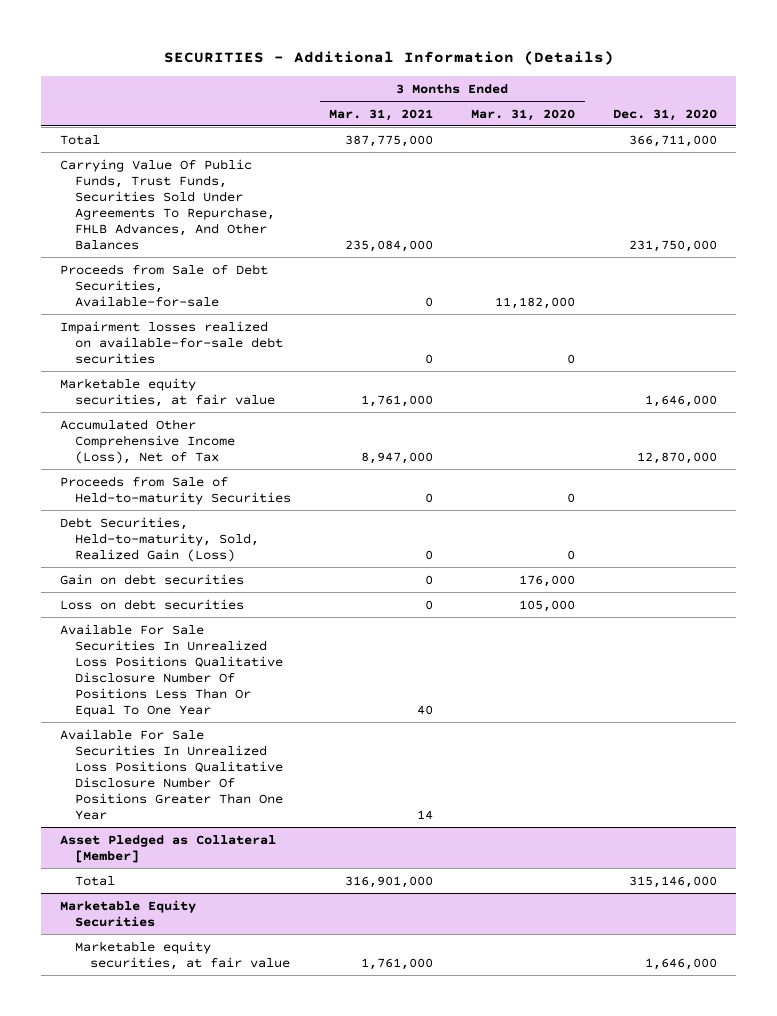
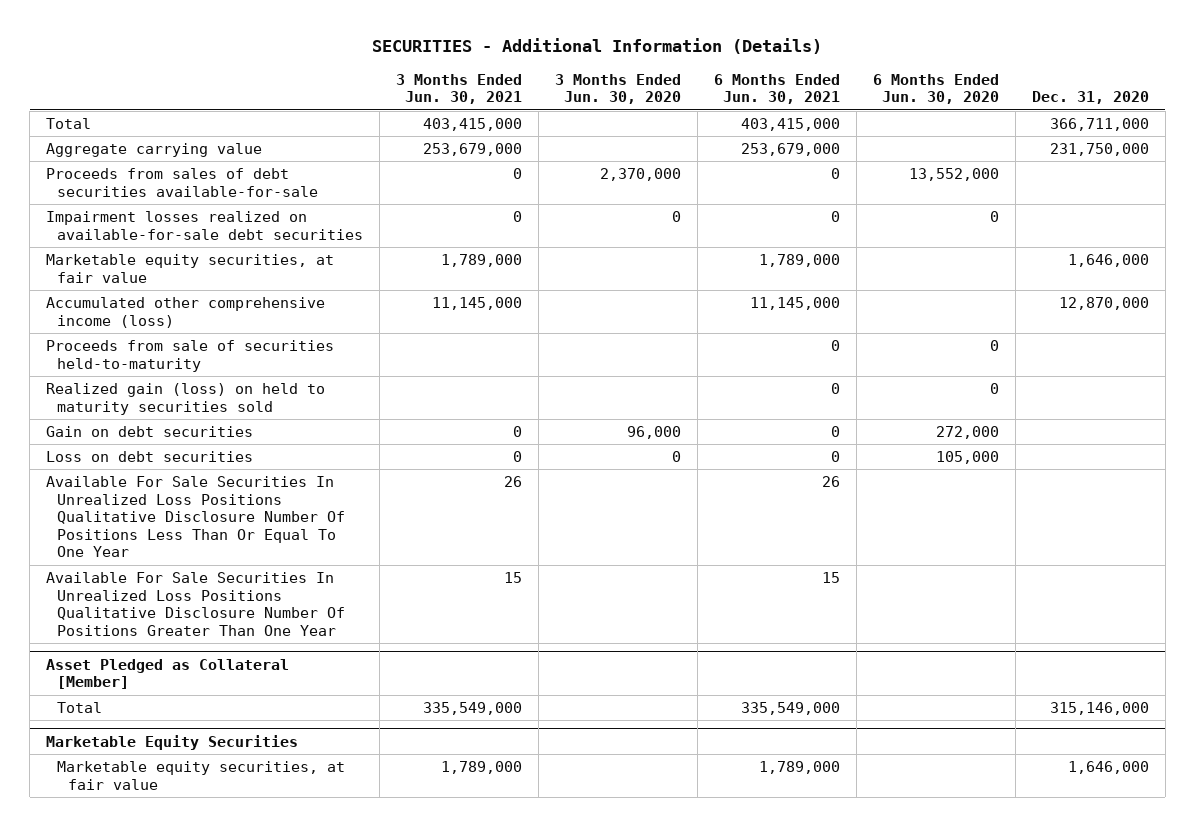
- | 3 Months Ended Mar. 31, 2021 | 3 Months Ended Mar. 31, 2020 | Dec. 31, 2020
+ | 3 Months Ended Jun. 30, 2021 | 3 Months Ended Jun. 30, 2020 | 6 Months Ended Jun. 30, 2021 | 6 Months Ended Jun. 30, 2020 | Dec. 31, 2020
- Carrying Value Of Public Funds, Trust Funds, Securities Sold Under Agreements To Repurchase, FHLB Advances, And Other Balances | 235,084,000 | | 231,750,000
- Proceeds from Sale of Debt Securities, Available-for-sale | 0 | 11,182,000 |
+ Aggregate carrying value | 253,679,000 | | 253,679,000 | | 231,750,000
+ Proceeds from sales of debt securities available-for-sale | 0 | 2,370,000 | 0 | 13,552,000 |
- Accumulated Other Comprehensive Income (Loss), Net of Tax | 8,947,000 | | 12,870,000
- Proceeds from Sale of Held-to-maturity Securities | 0 | 0 |
- Debt Securities, Held-to-maturity, Sold, Realized Gain (Loss) | 0 | 0 |
+ Accumulated other comprehensive income (loss) | 11,145,000 | | 11,145,000 | | 12,870,000
+ Proceeds from sale of securities held-to-maturity | | | 0 | 0 |
+ Realized gain (loss) on held to maturity securities sold | | | 0 | 0 |

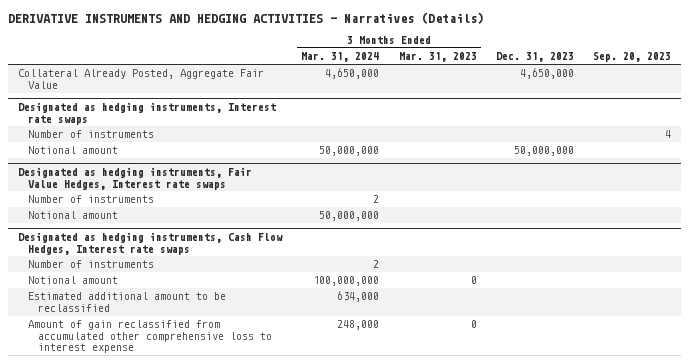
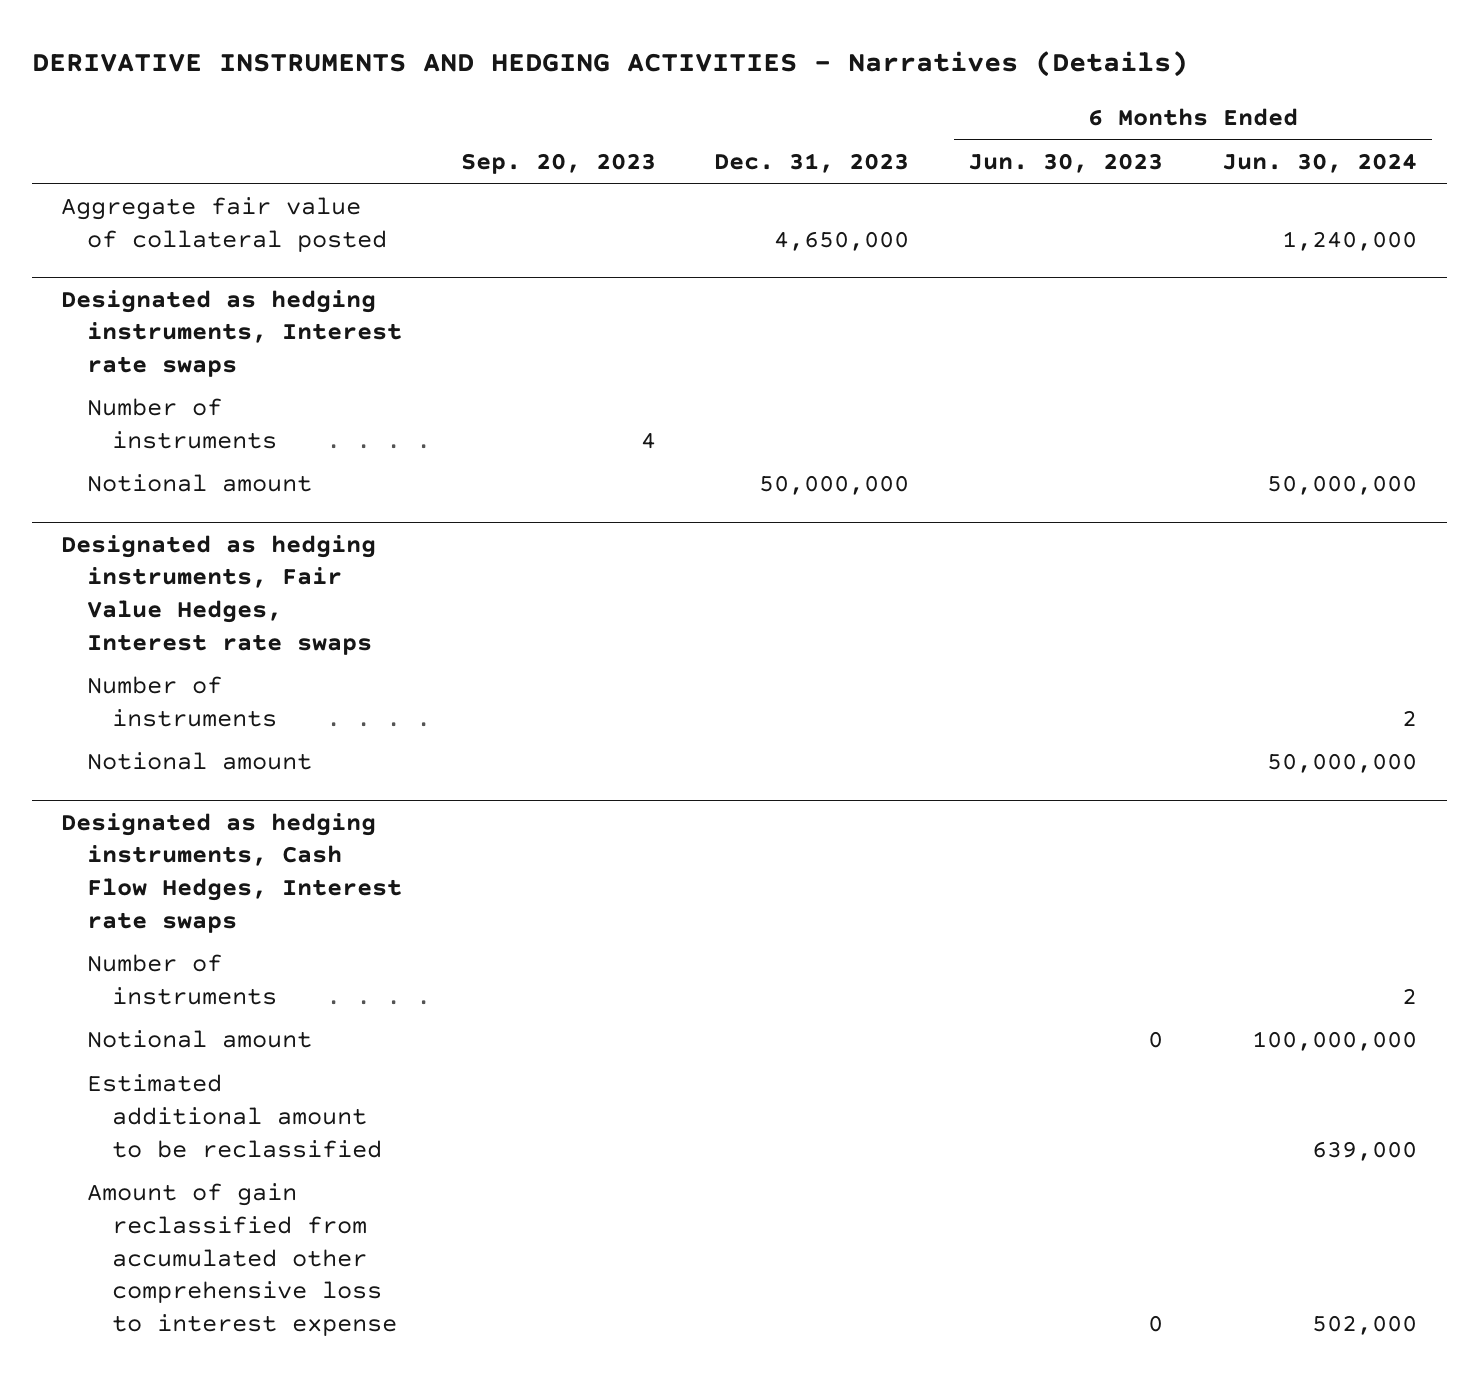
- | 3 Months Ended Mar. 31, 2024 | 3 Months Ended Mar. 31, 2023 | Dec. 31, 2023 | Sep. 20, 2023
+ | Sep. 20, 2023 | Dec. 31, 2023 | 6 Months Ended Jun. 30, 2023 | 6 Months Ended Jun. 30, 2024
- Collateral Already Posted, Aggregate Fair Value | 4,650,000 | | 4,650,000 |
+ Aggregate fair value of collateral posted | | 4,650,000 | | 1,240,000

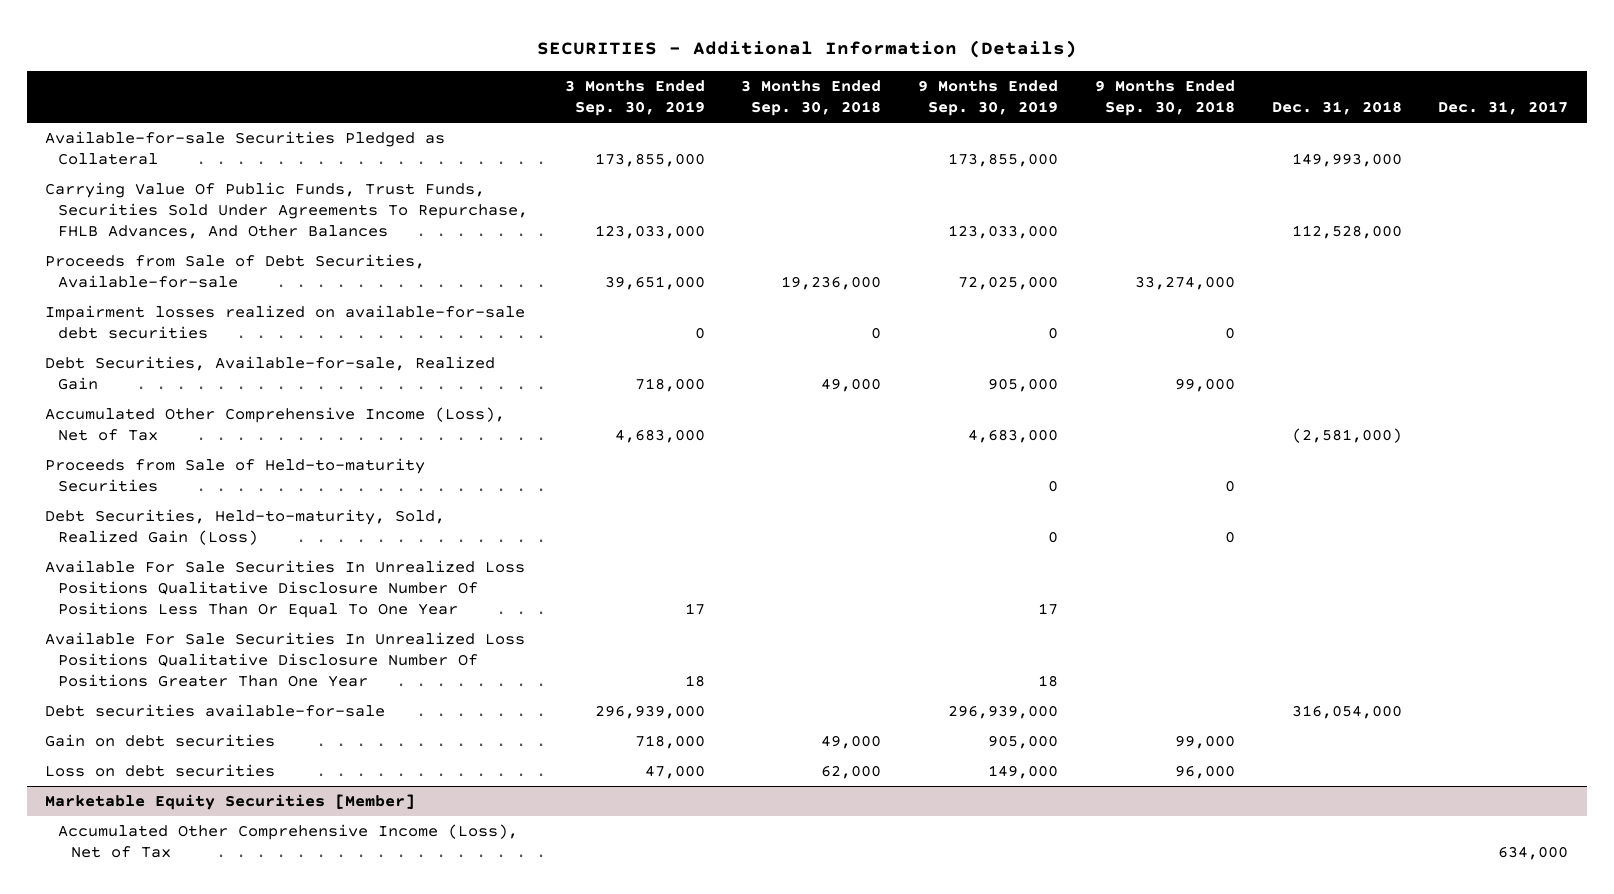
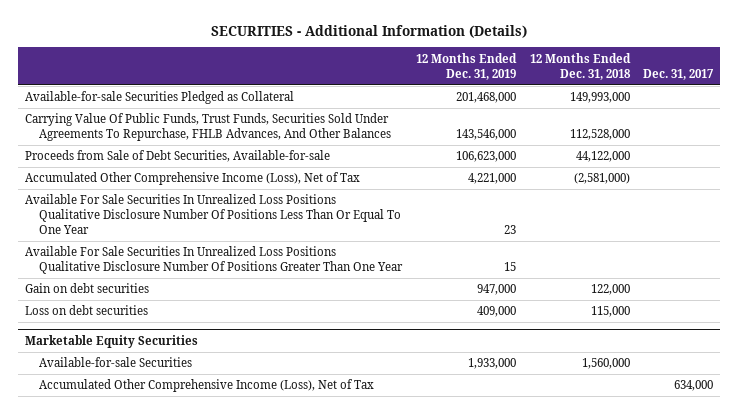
- | 3 Months Ended Sep. 30, 2019 | 3 Months Ended Sep. 30, 2018 | 9 Months Ended Sep. 30, 2019 | 9 Months Ended Sep. 30, 2018 | Dec. 31, 2018 | Dec. 31, 2017
+ | 12 Months Ended Dec. 31, 2019 | 12 Months Ended Dec. 31, 2018 | Dec. 31, 2017
- Impairment losses realized on available-for-sale debt securities | 0 | 0 | 0 | 0 | |
- Debt Securities, Available-for-sale, Realized Gain | 718,000 | 49,000 | 905,000 | 99,000 | |
- Proceeds from Sale of Held-to-maturity Securities | | | 0 | 0 | |
- Debt Securities, Held-to-maturity, Sold, Realized Gain (Loss) | | | 0 | 0 | |
- Debt securities available-for-sale | 296,939,000 | | 296,939,000 | | 316,054,000 |
- Marketable Equity Securities [Member]
+ Marketable Equity Securities
+ Available-for-sale Securities | 1,933,000 | 1,560,000 |

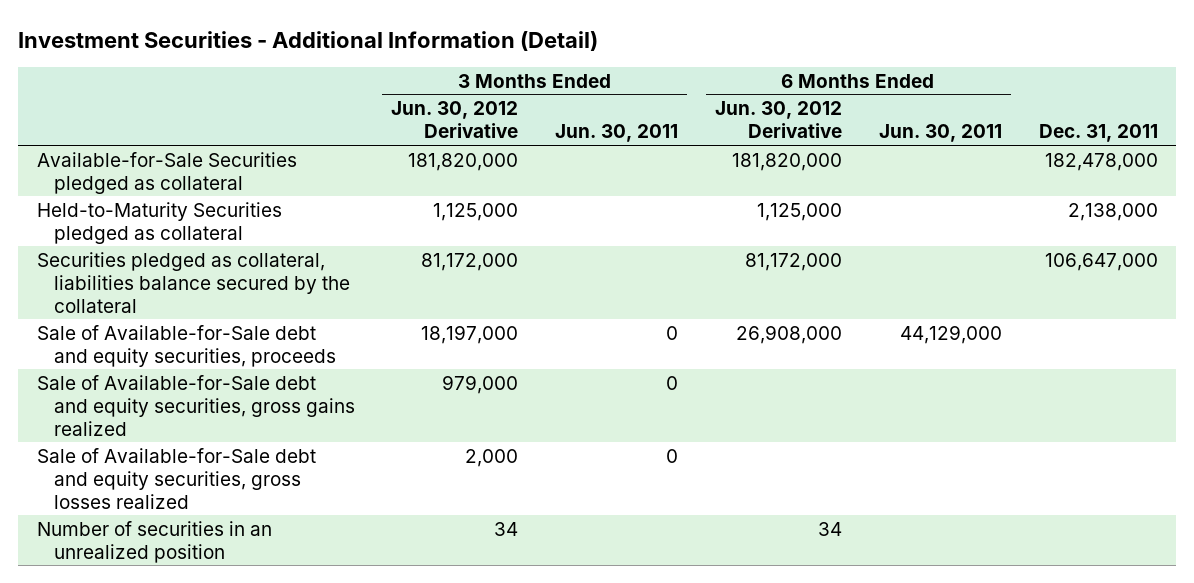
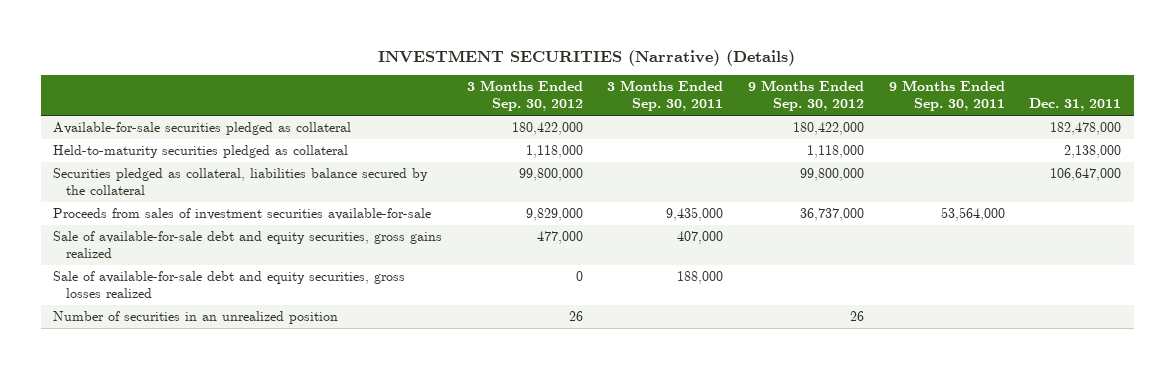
- Investment Securities - Additional Information (Detail)
+ INVESTMENT SECURITIES (Narrative) (Details)
- | 3 Months Ended Jun. 30, 2012 Derivative | 3 Months Ended Jun. 30, 2011 | 6 Months Ended Jun. 30, 2012 Derivative | 6 Months Ended Jun. 30, 2011 | Dec. 31, 2011
+ | 3 Months Ended Sep. 30, 2012 | 3 Months Ended Sep. 30, 2011 | 9 Months Ended Sep. 30, 2012 | 9 Months Ended Sep. 30, 2011 | Dec. 31, 2011
- Available-for-Sale Securities pledged as collateral | 181,820,000 | | 181,820,000 | | 182,478,000
- Held-to-Maturity Securities pledged as collateral | 1,125,000 | | 1,125,000 | | 2,138,000
+ Available-for-sale securities pledged as collateral | 180,422,000 | | 180,422,000 | | 182,478,000
+ Held-to-maturity securities pledged as collateral | 1,118,000 | | 1,118,000 | | 2,138,000
- Sale of Available-for-Sale debt and equity securities, proceeds | 18,197,000 | 0 | 26,908,000 | 44,129,000 |
- Sale of Available-for-Sale debt and equity securities, gross gains realized | 979,000 | 0 | | |
- Sale of Available-for-Sale debt and equity securities, gross losses realized | 2,000 | 0 | | |
+ Proceeds from sales of investment securities available-for-sale | 9,829,000 | 9,435,000 | 36,737,000 | 53,564,000 |
+ Sale of available-for-sale debt and equity securities, gross gains realized | 477,000 | 407,000 | | |
+ Sale of available-for-sale debt and equity securities, gross losses realized | 0 | 188,000 | | |

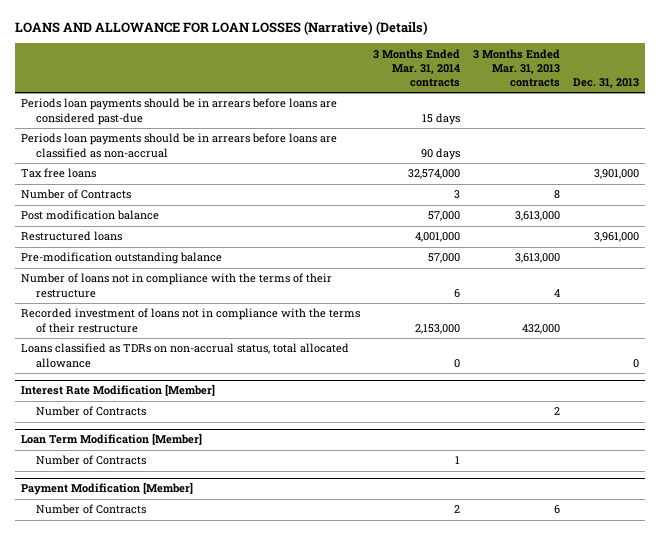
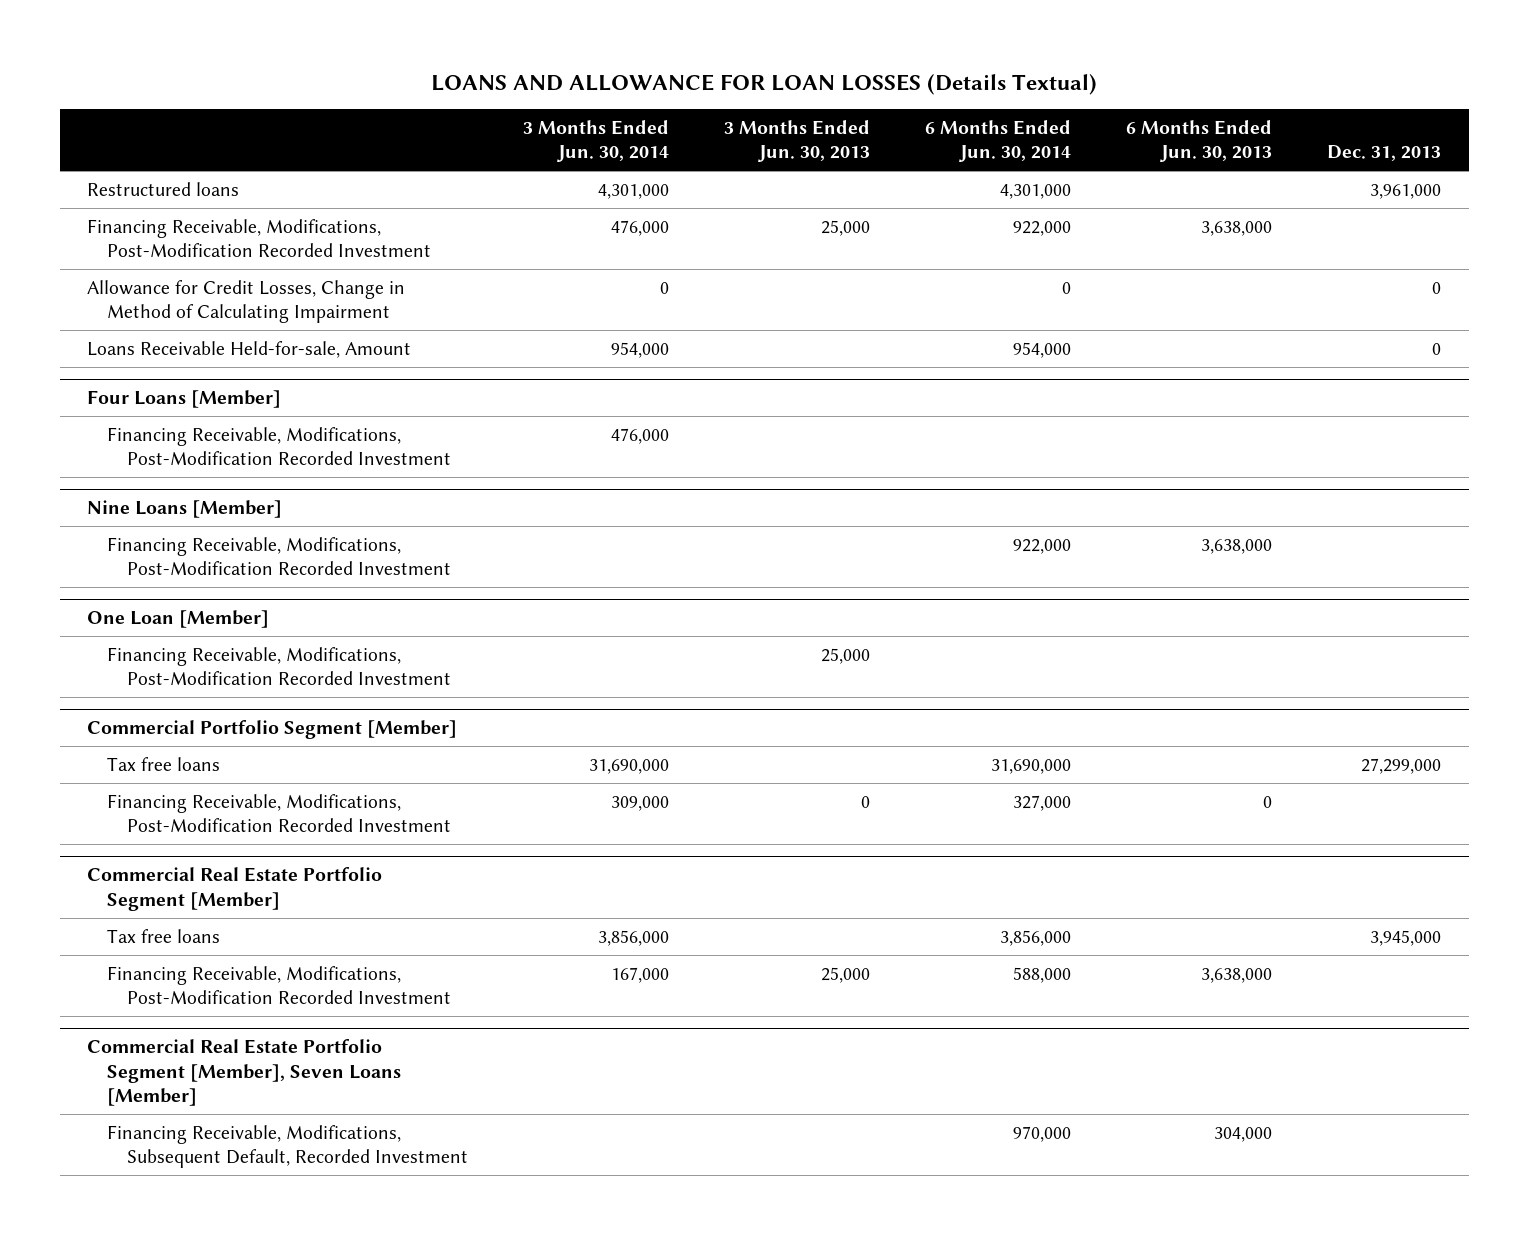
- LOANS AND ALLOWANCE FOR LOAN LOSSES (Narrative) (Details)
+ LOANS AND ALLOWANCE FOR LOAN LOSSES (Details Textual)
- | 3 Months Ended Mar. 31, 2014 contracts | 3 Months Ended Mar. 31, 2013 contracts | Dec. 31, 2013
+ | 3 Months Ended Jun. 30, 2014 | 3 Months Ended Jun. 30, 2013 | 6 Months Ended Jun. 30, 2014 | 6 Months Ended Jun. 30, 2013 | Dec. 31, 2013
- Periods loan payments should be in arrears before loans are considered past-due | 15 days | |
- Periods loan payments should be in arrears before loans are classified as non-accrual | 90 days | |
- Tax free loans | 32,574,000 | | 3,901,000
- Number of Contracts | 3 | 8 |
- Post modification balance | 57,000 | 3,613,000 |
- Pre-modification outstanding balance | 57,000 | 3,613,000 |
- Number of loans not in compliance with the terms of their restructure | 6 | 4 |
- Recorded investment of loans not in compliance with the terms of their restructure | 2,153,000 | 432,000 |
- Loans classified as TDRs on non-accrual status, total allocated allowance | 0 | | 0
- Interest Rate Modification [Member]
- Number of Contracts | | 2 |
- Loan Term Modification [Member]
- Number of Contracts | 1 | |
- Payment Modification [Member]
- Number of Contracts | 2 | 6 |
+ Financing Receivable, Modifications, Post-Modification Recorded Investment | 476,000 | 25,000 | 922,000 | 3,638,000 |
+ Allowance for Credit Losses, Change in Method of Calculating Impairment | 0 | | 0 | | 0
+ Loans Receivable Held-for-sale, Amount | 954,000 | | 954,000 | | 0
+ Four Loans [Member]
+ Financing Receivable, Modifications, Post-Modification Recorded Investment | 476,000 | | | |
+ Nine Loans [Member]
+ Financing Receivable, Modifications, Post-Modification Recorded Investment | | | 922,000 | 3,638,000 |
+ One Loan [Member]
+ Financing Receivable, Modifications, Post-Modification Recorded Investment | | 25,000 | | |
+ Commercial Portfolio Segment [Member]
+ Tax free loans | 31,690,000 | | 31,690,000 | | 27,299,000
+ Financing Receivable, Modifications, Post-Modification Recorded Investment | 309,000 | 0 | 327,000 | 0 |
+ Commercial Real Estate Portfolio Segment [Member]
+ Tax free loans | 3,856,000 | | 3,856,000 | | 3,945,000
+ Financing Receivable, Modifications, Post-Modification Recorded Investment | 167,000 | 25,000 | 588,000 | 3,638,000 |
+ Commercial Real Estate Portfolio Segment [Member], Seven Loans [Member]
+ Financing Receivable, Modifications, Subsequent Default, Recorded Investment | | | 970,000 | 304,000 |

